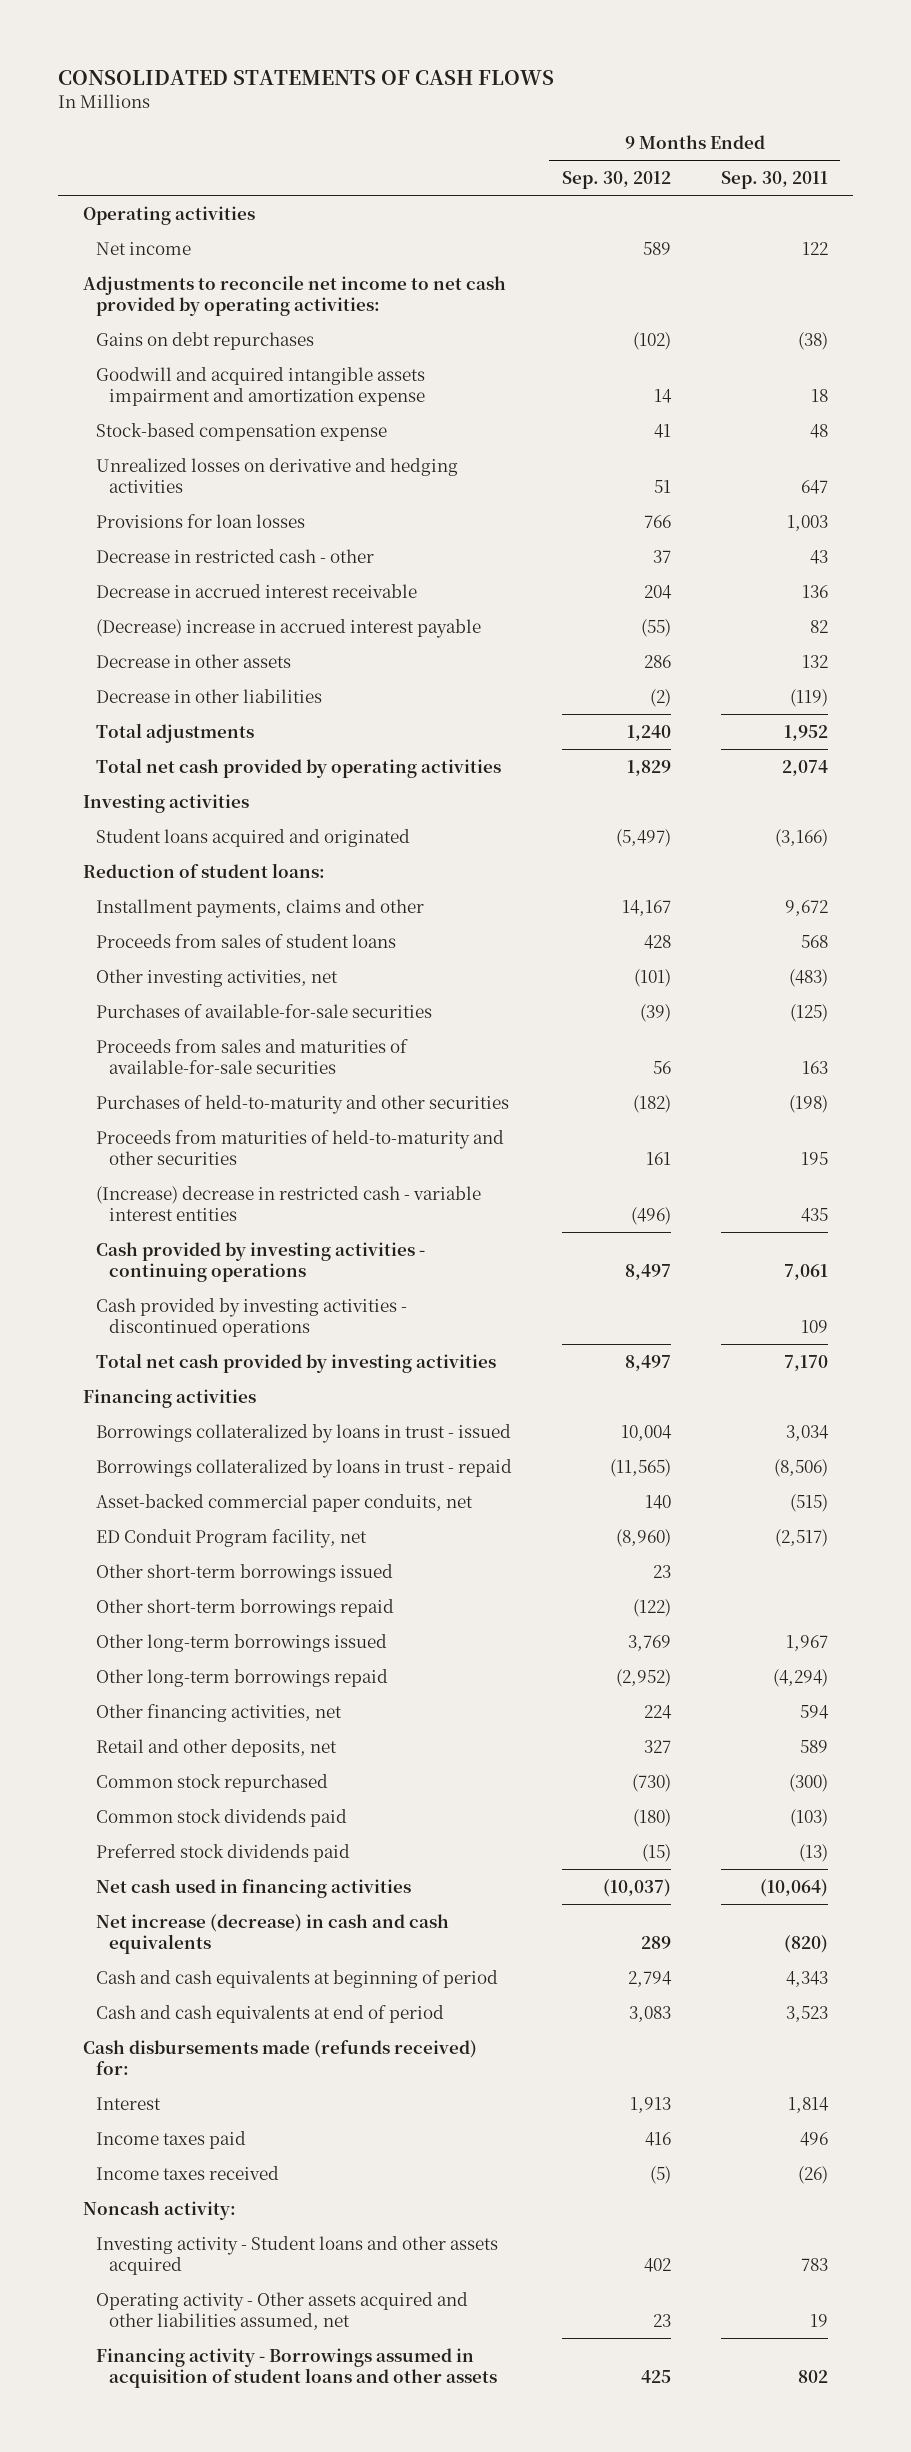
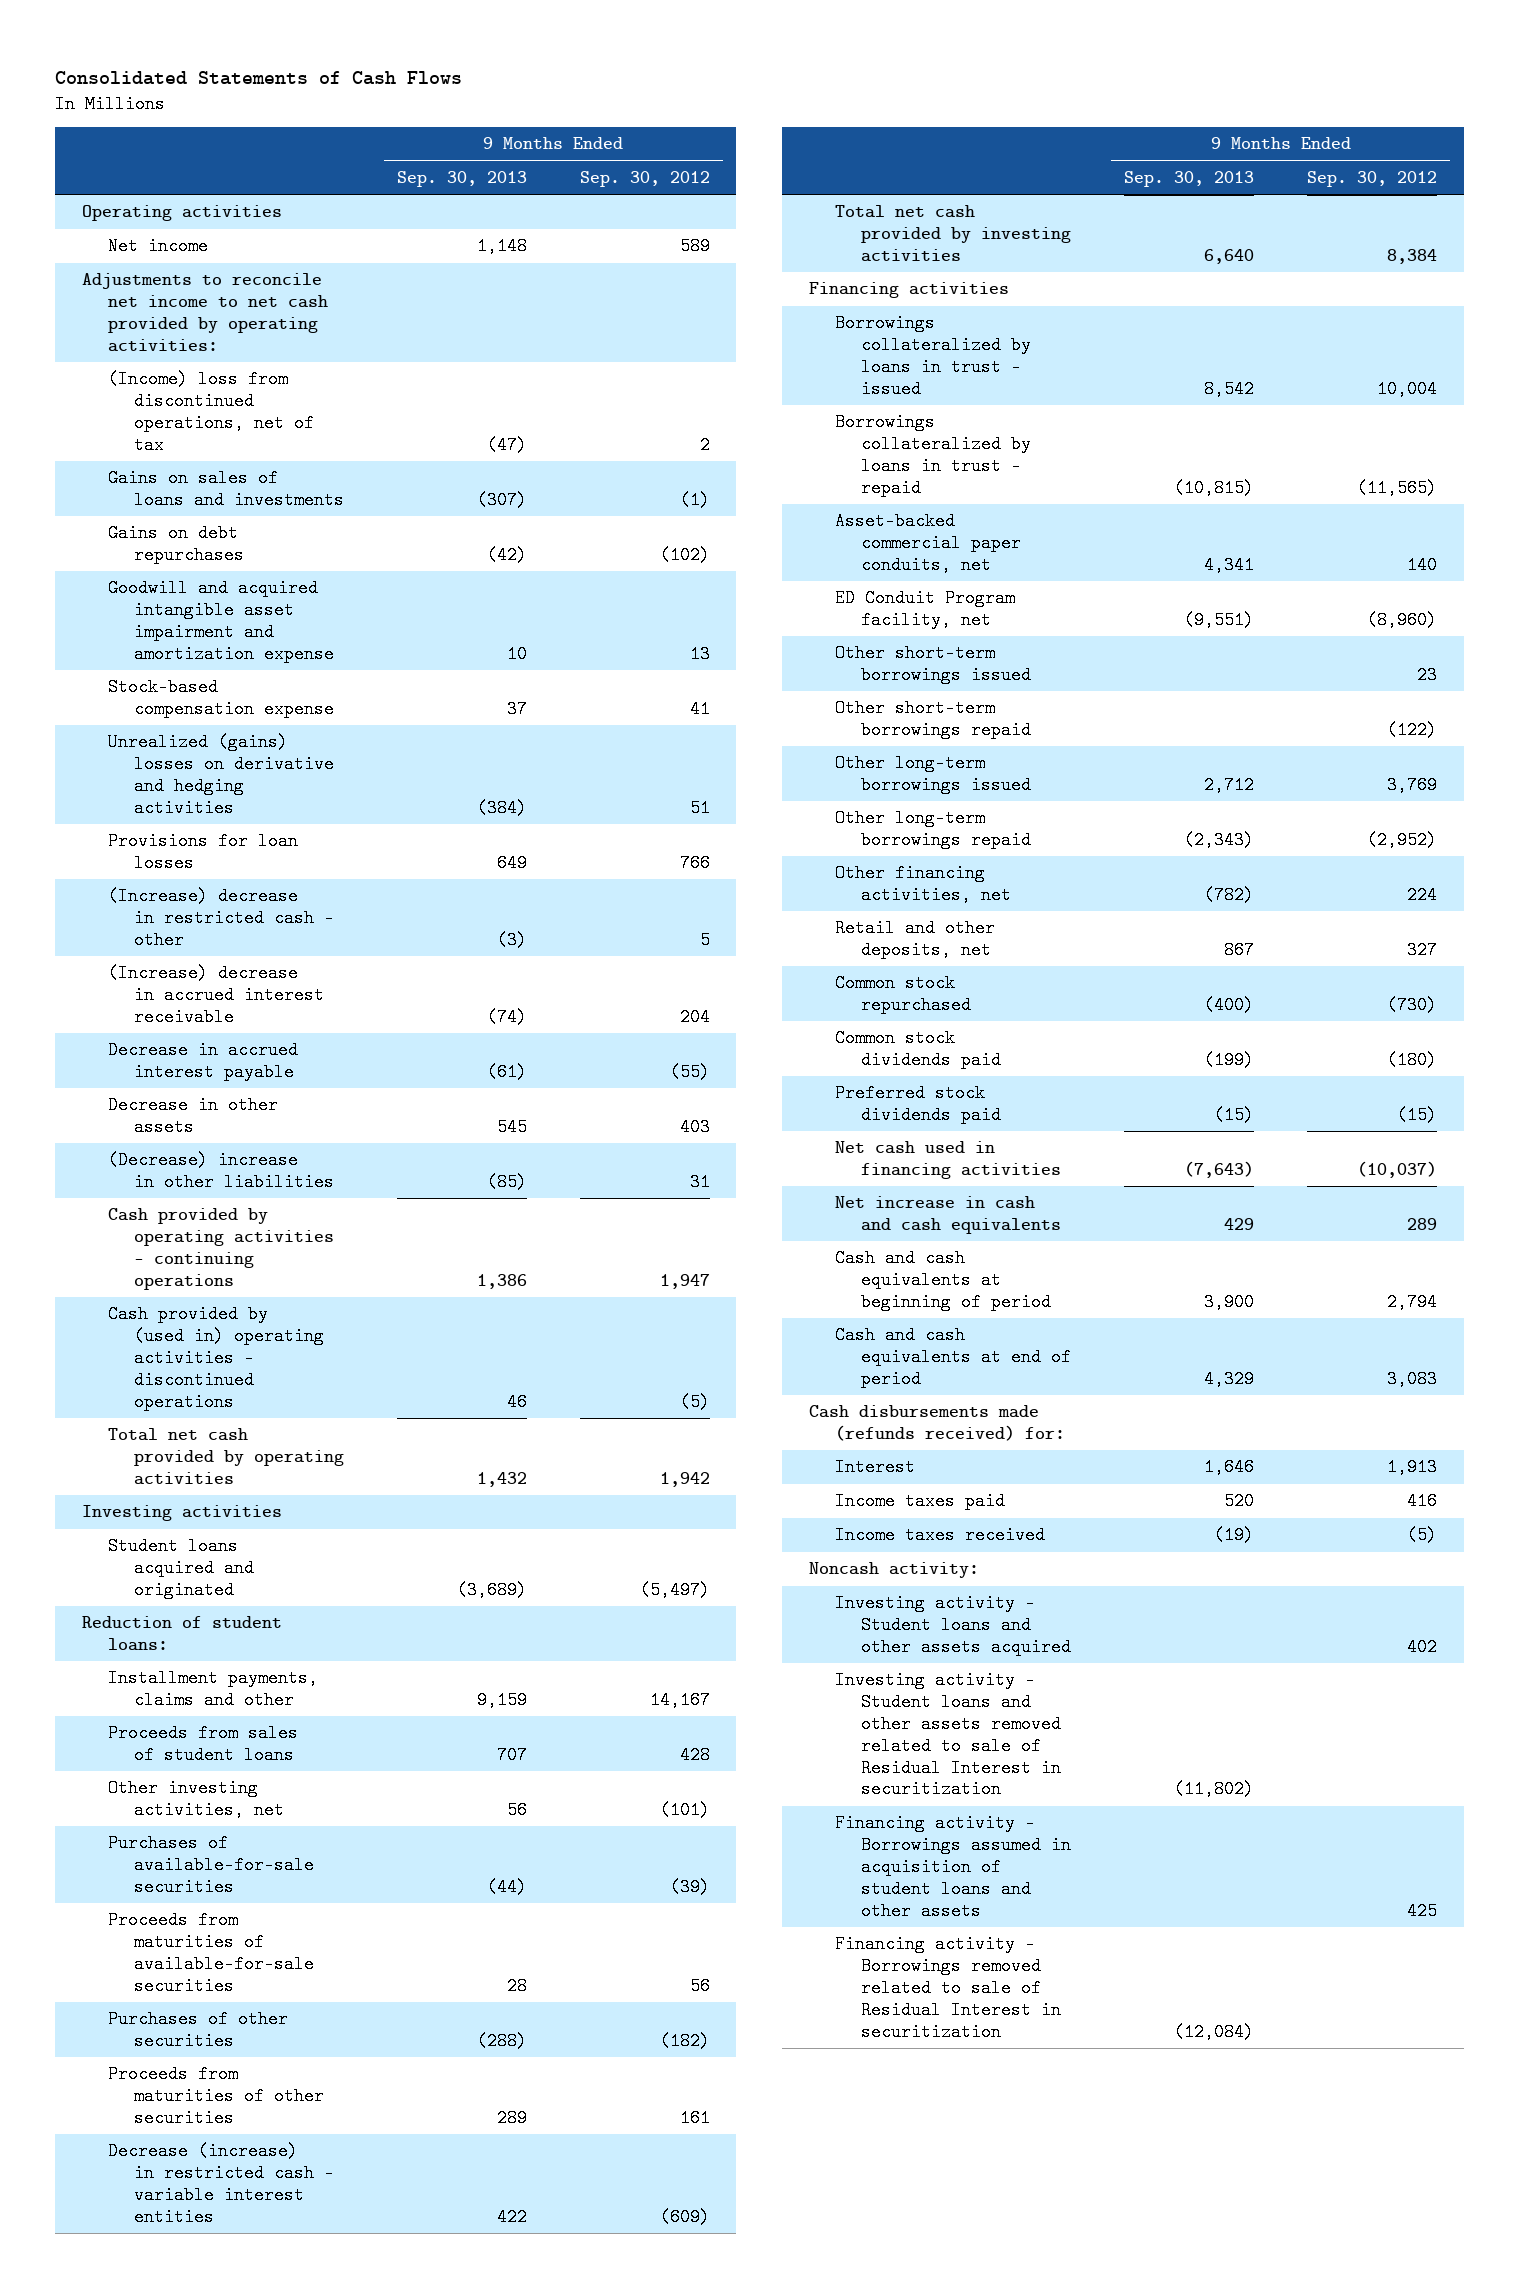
- CONSOLIDATED STATEMENTS OF CASH FLOWS
+ Consolidated Statements of Cash Flows
- | 9 Months Ended Sep. 30, 2012 | 9 Months Ended Sep. 30, 2011
+ | 9 Months Ended Sep. 30, 2013 | 9 Months Ended Sep. 30, 2012
+ (Income) loss from discontinued operations, net of tax | (47) | 2
+ Gains on sales of loans and investments | (307) | (1)
- Goodwill and acquired intangible assets impairment and amortization expense | 14 | 18
+ Goodwill and acquired intangible asset impairment and amortization expense | 10 | 13
- Unrealized losses on derivative and hedging activities | 51 | 647
+ Unrealized (gains) losses on derivative and hedging activities | (384) | 51
- Decrease in restricted cash - other | 37 | 43
- Decrease in accrued interest receivable | 204 | 136
- (Decrease) increase in accrued interest payable | (55) | 82
- Decrease in other assets | 286 | 132
- Decrease in other liabilities | (2) | (119)
- Total adjustments | 1,240 | 1,952
- Total net cash provided by operating activities | 1,829 | 2,074
+ (Increase) decrease in restricted cash - other | (3) | 5
+ (Increase) decrease in accrued interest receivable | (74) | 204
+ Decrease in accrued interest payable | (61) | (55)
+ Decrease in other assets | 545 | 403
+ (Decrease) increase in other liabilities | (85) | 31
+ Cash provided by operating activities - continuing operations | 1,386 | 1,947
+ Cash provided by (used in) operating activities - discontinued operations | 46 | (5)
+ Total net cash provided by operating activities | 1,432 | 1,942
- Proceeds from sales and maturities of available-for-sale securities | 56 | 163
- Purchases of held-to-maturity and other securities | (182) | (198)
- Proceeds from maturities of held-to-maturity and other securities | 161 | 195
- (Increase) decrease in restricted cash - variable interest entities | (496) | 435
- Cash provided by investing activities - continuing operations | 8,497 | 7,061
- Cash provided by investing activities - discontinued operations | | 109
- Total net cash provided by investing activities | 8,497 | 7,170
+ Proceeds from maturities of available-for-sale securities | 28 | 56
+ Purchases of other securities | (288) | (182)
+ Proceeds from maturities of other securities | 289 | 161
+ Decrease (increase) in restricted cash - variable interest entities | 422 | (609)
+ Total net cash provided by investing activities | 6,640 | 8,384
- Net increase (decrease) in cash and cash equivalents | 289 | (820)
+ Net increase in cash and cash equivalents | 429 | 289
- Operating activity - Other assets acquired and other liabilities assumed, net | 23 | 19
+ Investing activity - Student loans and other assets removed related to sale of Residual Interest in securitization | (11,802) |
+ Financing activity - Borrowings removed related to sale of Residual Interest in securitization | (12,084) |

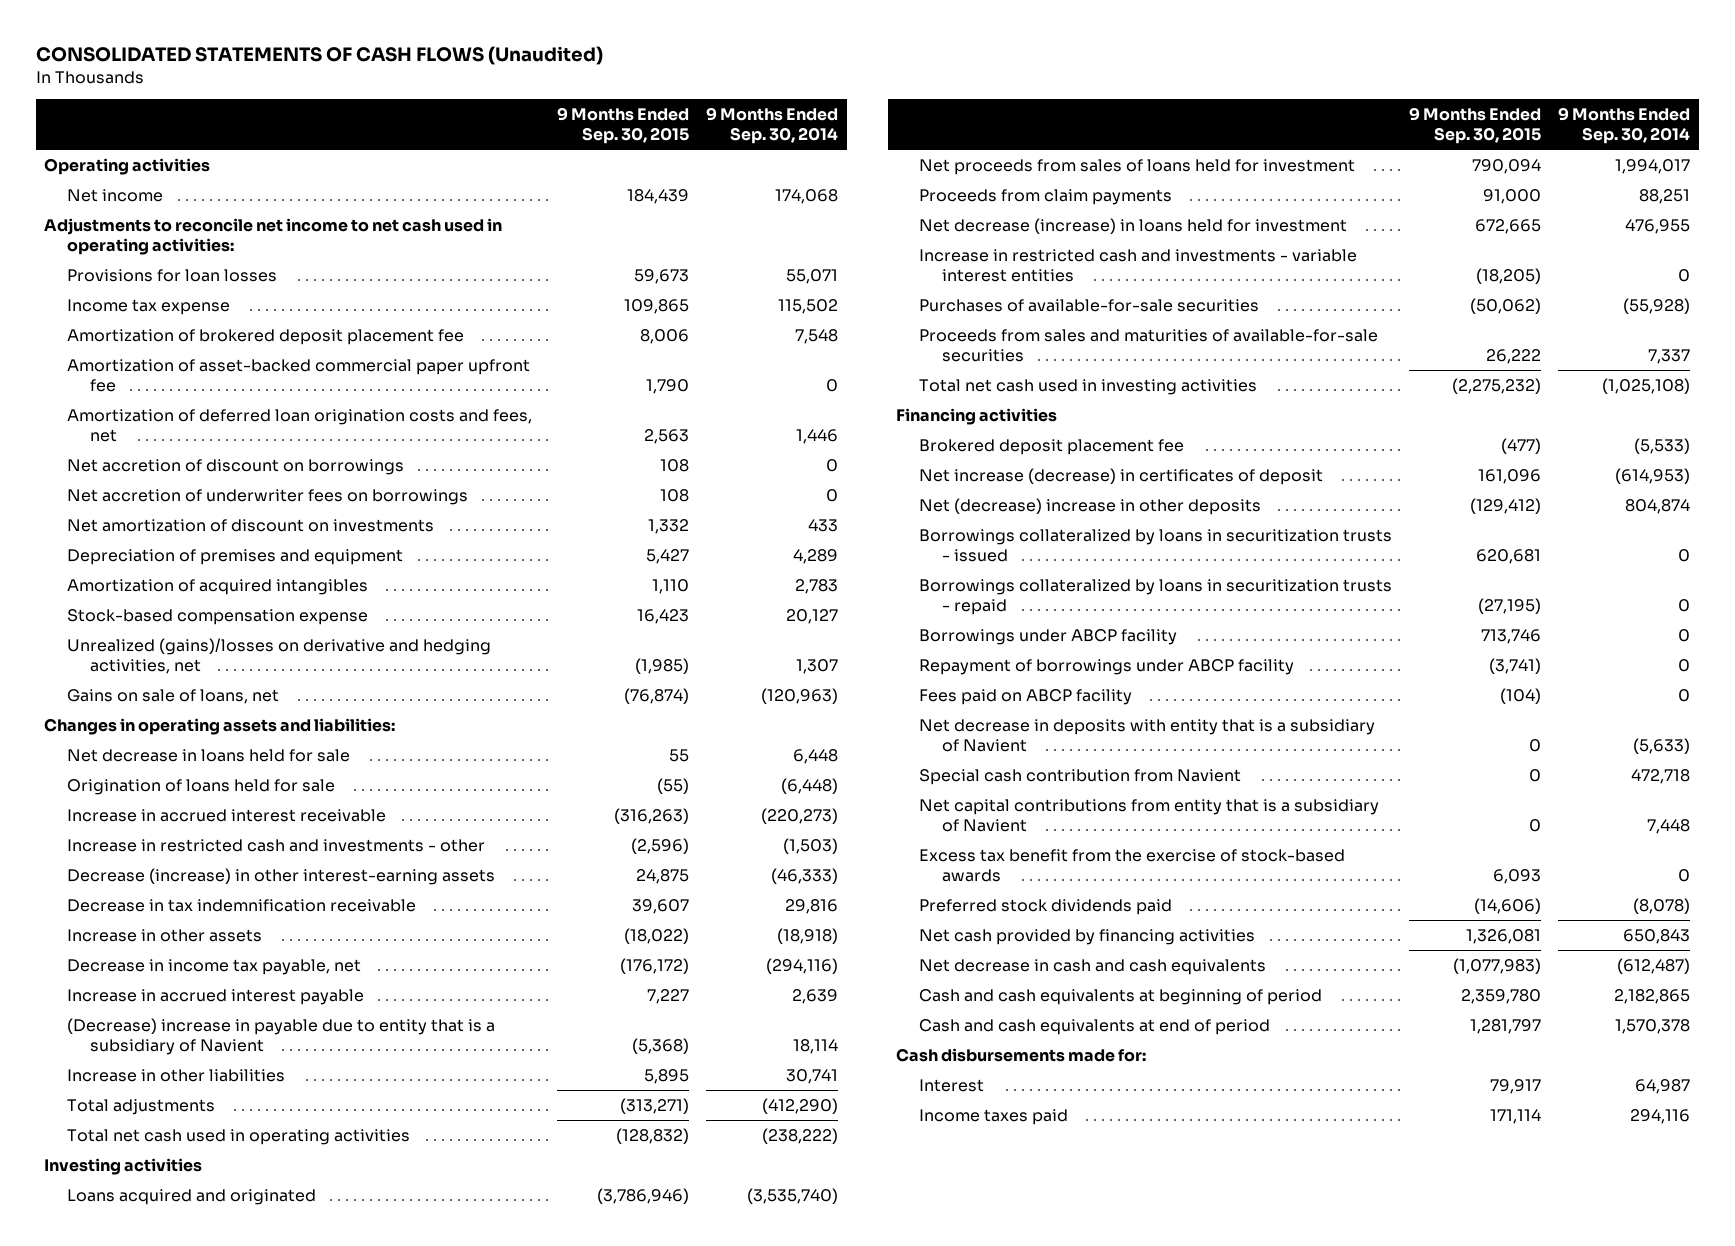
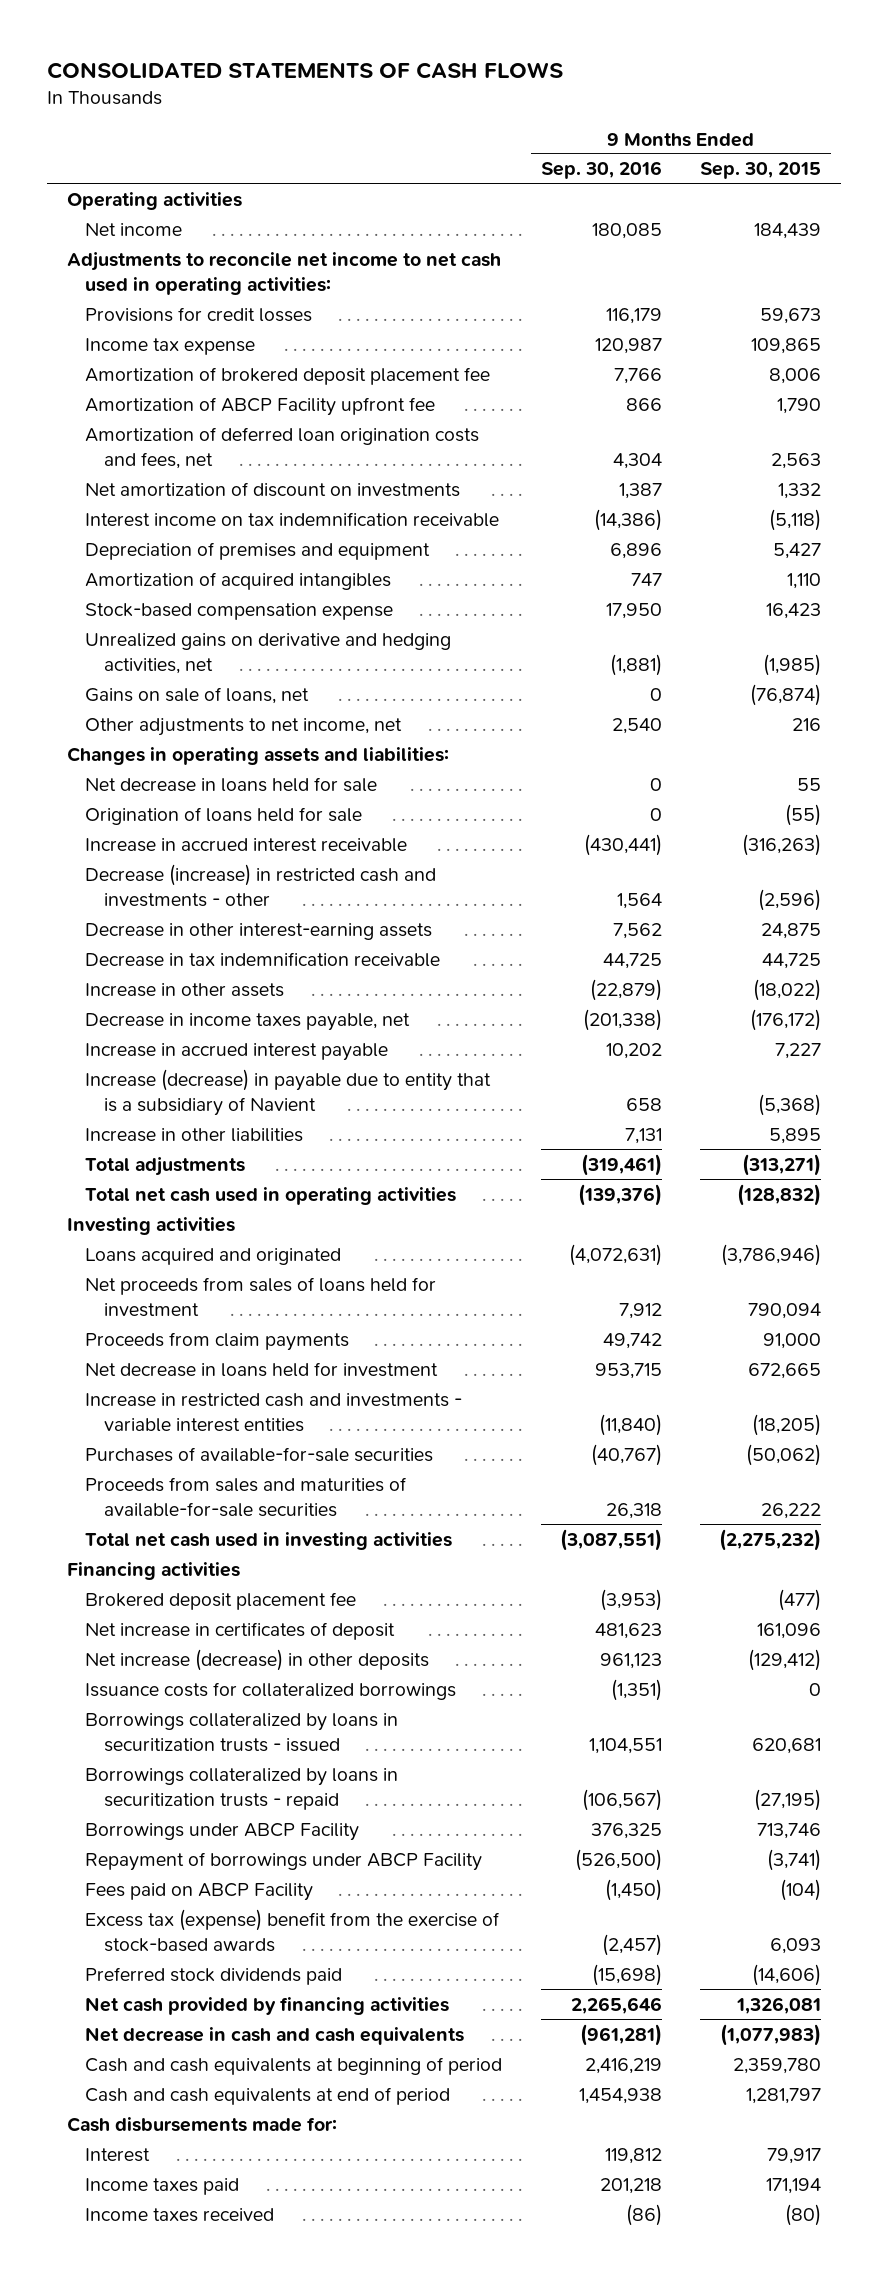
- CONSOLIDATED STATEMENTS OF CASH FLOWS (Unaudited)
+ CONSOLIDATED STATEMENTS OF CASH FLOWS
- | 9 Months Ended Sep. 30, 2015 | 9 Months Ended Sep. 30, 2014
+ | 9 Months Ended Sep. 30, 2016 | 9 Months Ended Sep. 30, 2015
- Provisions for loan losses | 59,673 | 55,071
+ Provisions for credit losses | 116,179 | 59,673
- Amortization of asset-backed commercial paper upfront fee | 1,790 | 0
+ Amortization of ABCP Facility upfront fee | 866 | 1,790
- Net accretion of discount on borrowings | 108 | 0
- Net accretion of underwriter fees on borrowings | 108 | 0
+ Interest income on tax indemnification receivable | (14,386) | (5,118)
- Unrealized (gains)/losses on derivative and hedging activities, net | (1,985) | 1,307
+ Unrealized gains on derivative and hedging activities, net | (1,881) | (1,985)
+ Other adjustments to net income, net | 2,540 | 216
- Increase in restricted cash and investments - other | (2,596) | (1,503)
- Decrease (increase) in other interest-earning assets | 24,875 | (46,333)
- Decrease in tax indemnification receivable | 39,607 | 29,816
+ Decrease (increase) in restricted cash and investments - other | 1,564 | (2,596)
+ Decrease in other interest-earning assets | 7,562 | 24,875
+ Decrease in tax indemnification receivable | 44,725 | 44,725
- Decrease in income tax payable, net | (176,172) | (294,116)
+ Decrease in income taxes payable, net | (201,338) | (176,172)
- (Decrease) increase in payable due to entity that is a subsidiary of Navient | (5,368) | 18,114
+ Increase (decrease) in payable due to entity that is a subsidiary of Navient | 658 | (5,368)
- Net decrease (increase) in loans held for investment | 672,665 | 476,955
+ Net decrease in loans held for investment | 953,715 | 672,665
- Net increase (decrease) in certificates of deposit | 161,096 | (614,953)
- Net (decrease) increase in other deposits | (129,412) | 804,874
+ Net increase in certificates of deposit | 481,623 | 161,096
+ Net increase (decrease) in other deposits | 961,123 | (129,412)
+ Issuance costs for collateralized borrowings | (1,351) | 0
- Borrowings under ABCP facility | 713,746 | 0
- Repayment of borrowings under ABCP facility | (3,741) | 0
- Fees paid on ABCP facility | (104) | 0
- Net decrease in deposits with entity that is a subsidiary of Navient | 0 | (5,633)
- Special cash contribution from Navient | 0 | 472,718
- Net capital contributions from entity that is a subsidiary of Navient | 0 | 7,448
- Excess tax benefit from the exercise of stock-based awards | 6,093 | 0
+ Borrowings under ABCP Facility | 376,325 | 713,746
+ Repayment of borrowings under ABCP Facility | (526,500) | (3,741)
+ Fees paid on ABCP Facility | (1,450) | (104)
+ Excess tax (expense) benefit from the exercise of stock-based awards | (2,457) | 6,093
- Income taxes paid | 171,114 | 294,116
+ Income taxes paid | 201,218 | 171,194
+ Income taxes received | (86) | (80)

